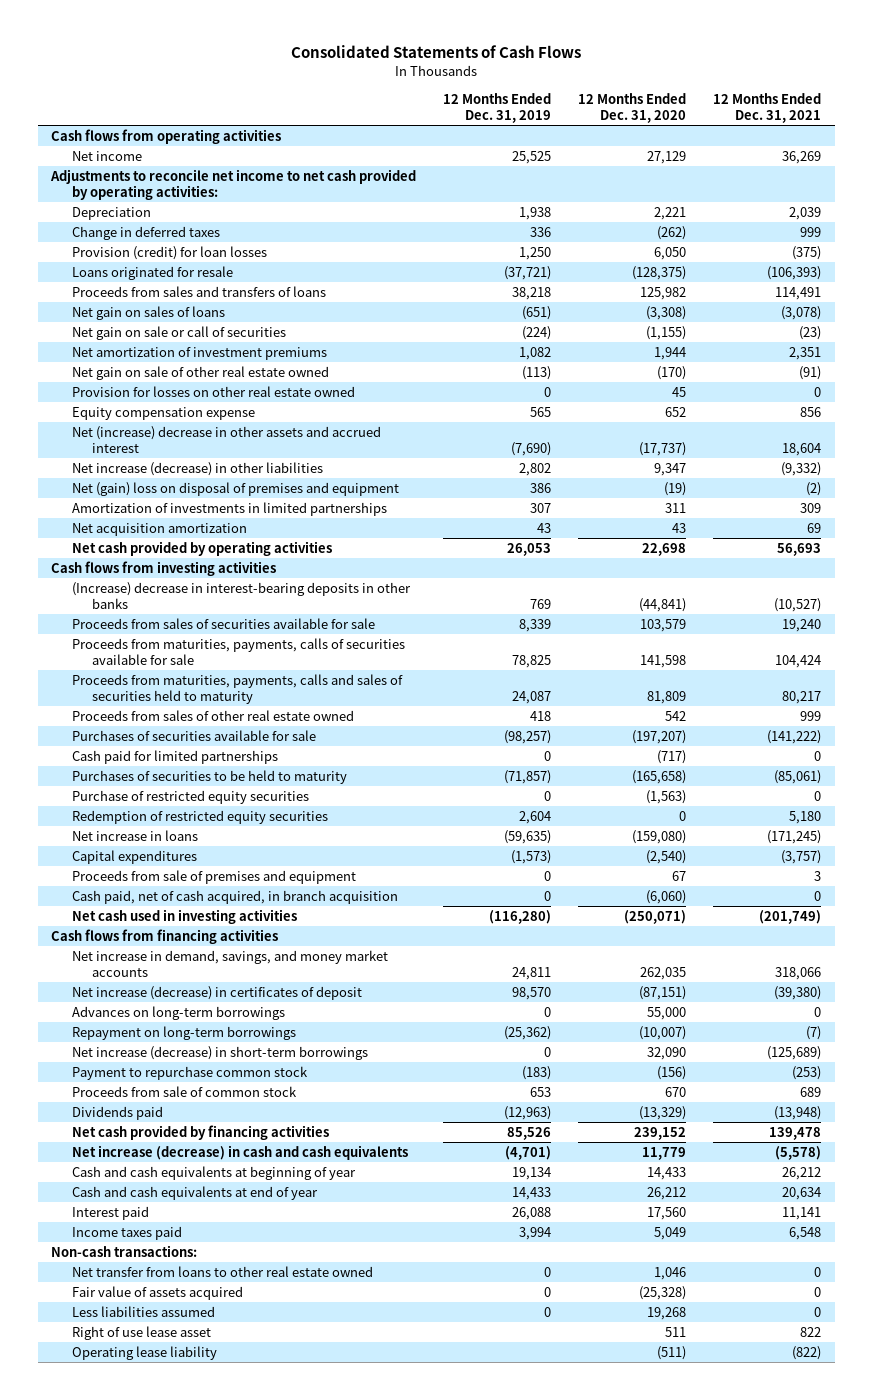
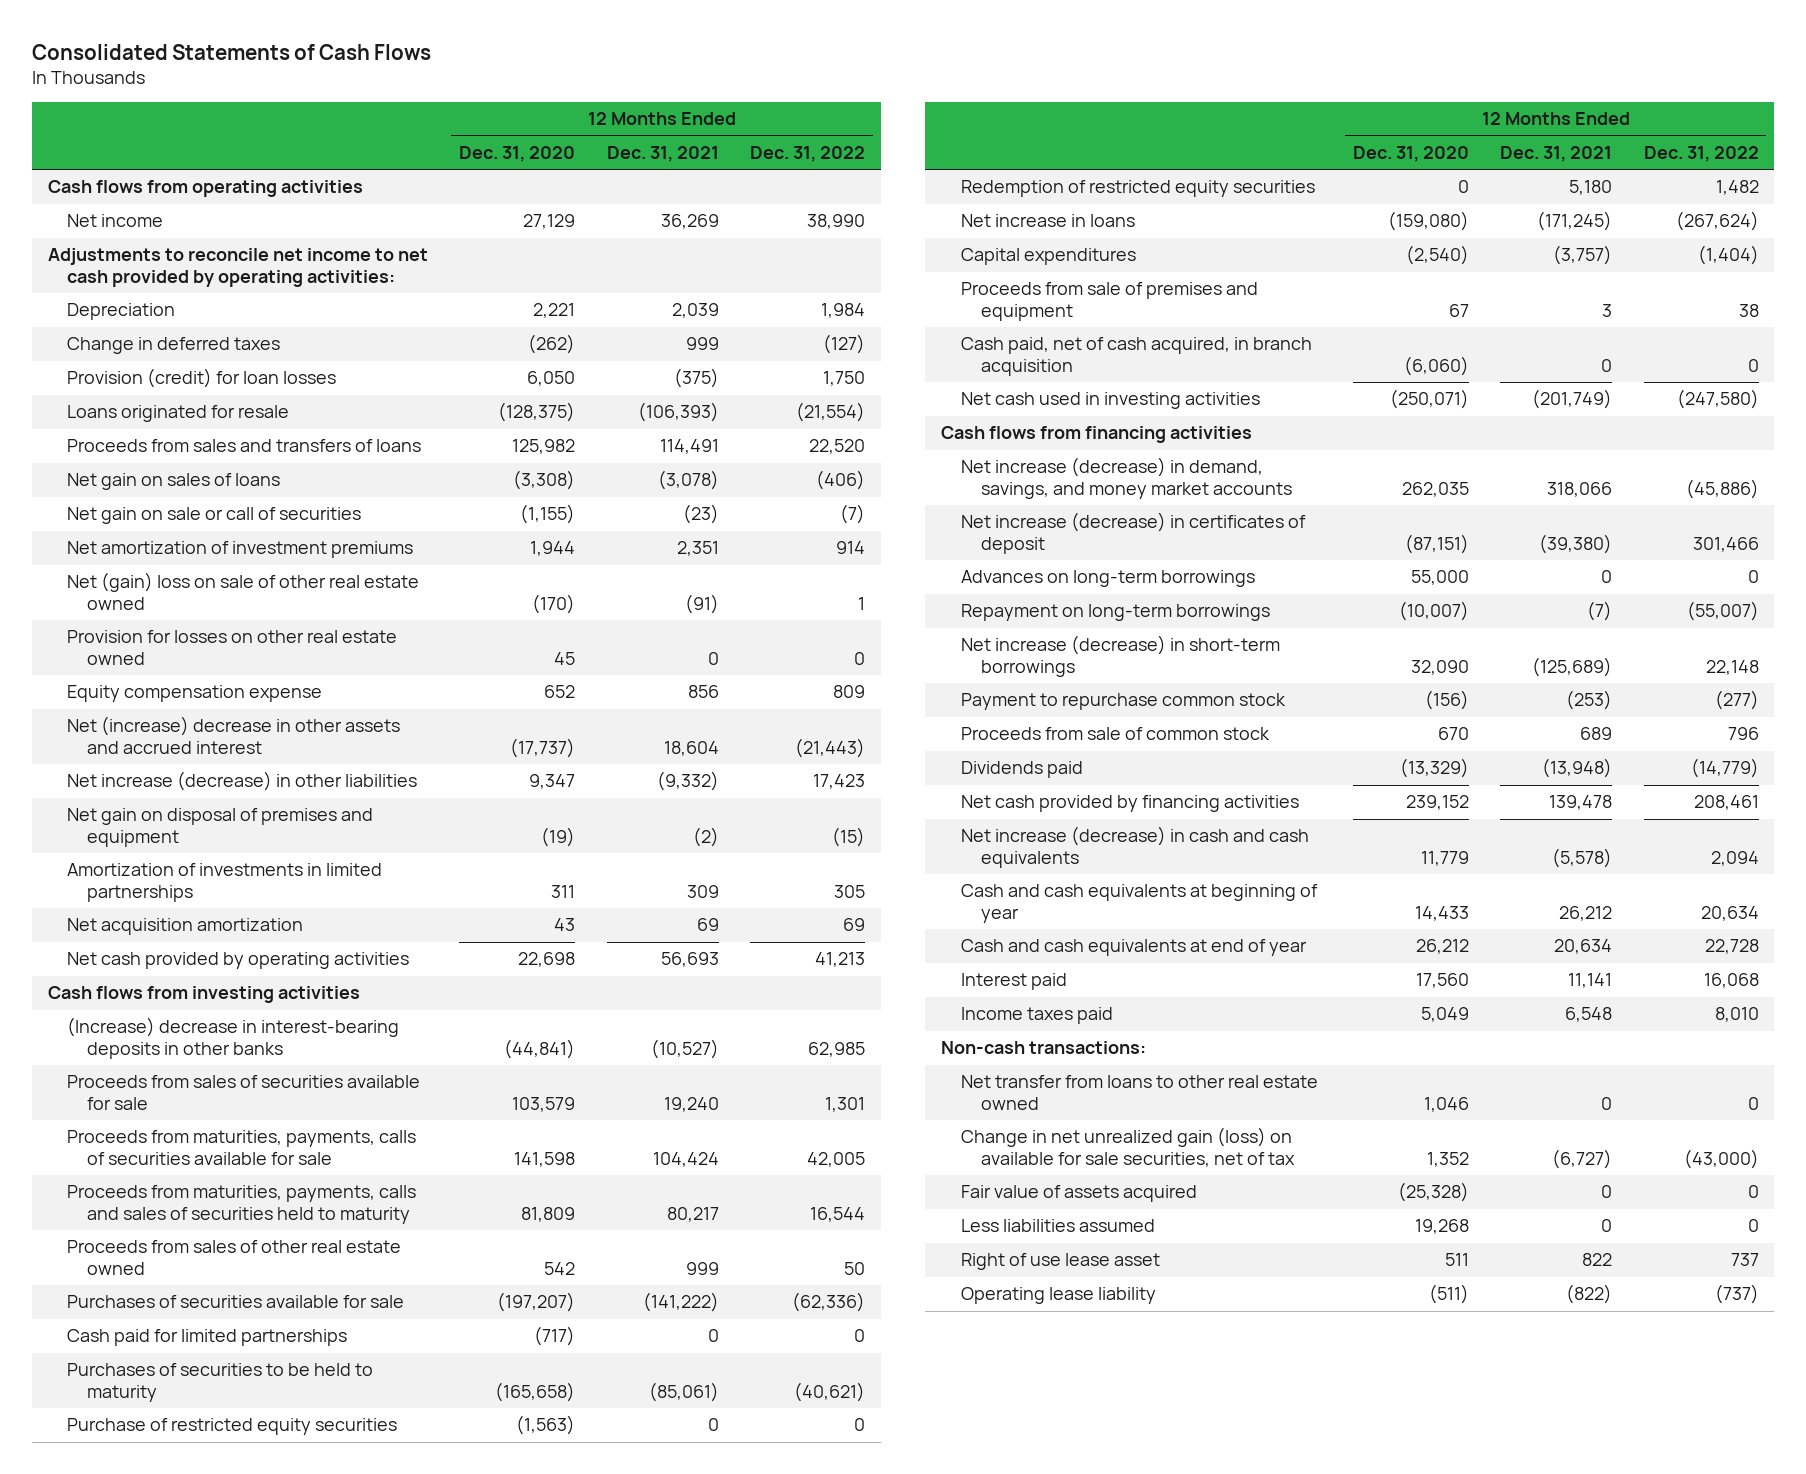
- | 12 Months Ended Dec. 31, 2019 | 12 Months Ended Dec. 31, 2020 | 12 Months Ended Dec. 31, 2021
+ | 12 Months Ended Dec. 31, 2020 | 12 Months Ended Dec. 31, 2021 | 12 Months Ended Dec. 31, 2022
- Net gain on sale of other real estate owned | (113) | (170) | (91)
+ Net (gain) loss on sale of other real estate owned | (170) | (91) | 1
- Net (gain) loss on disposal of premises and equipment | 386 | (19) | (2)
+ Net gain on disposal of premises and equipment | (19) | (2) | (15)
- Net increase in demand, savings, and money market accounts | 24,811 | 262,035 | 318,066
+ Net increase (decrease) in demand, savings, and money market accounts | 262,035 | 318,066 | (45,886)
+ Change in net unrealized gain (loss) on available for sale securities, net of tax | 1,352 | (6,727) | (43,000)

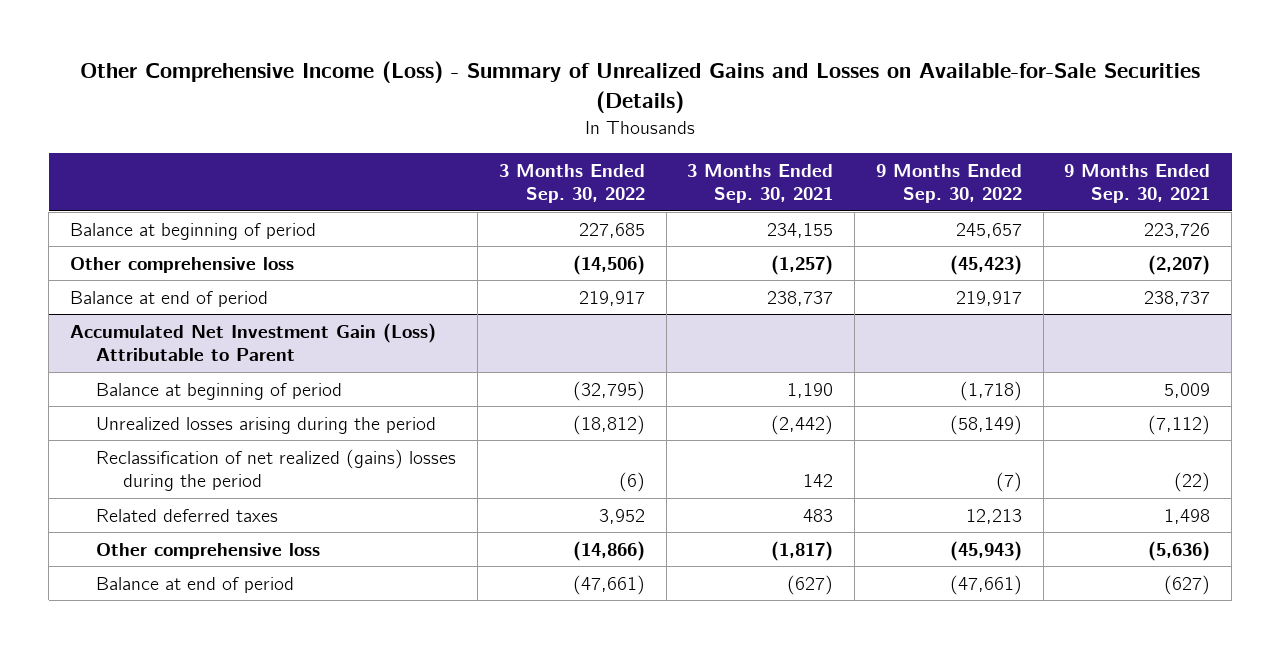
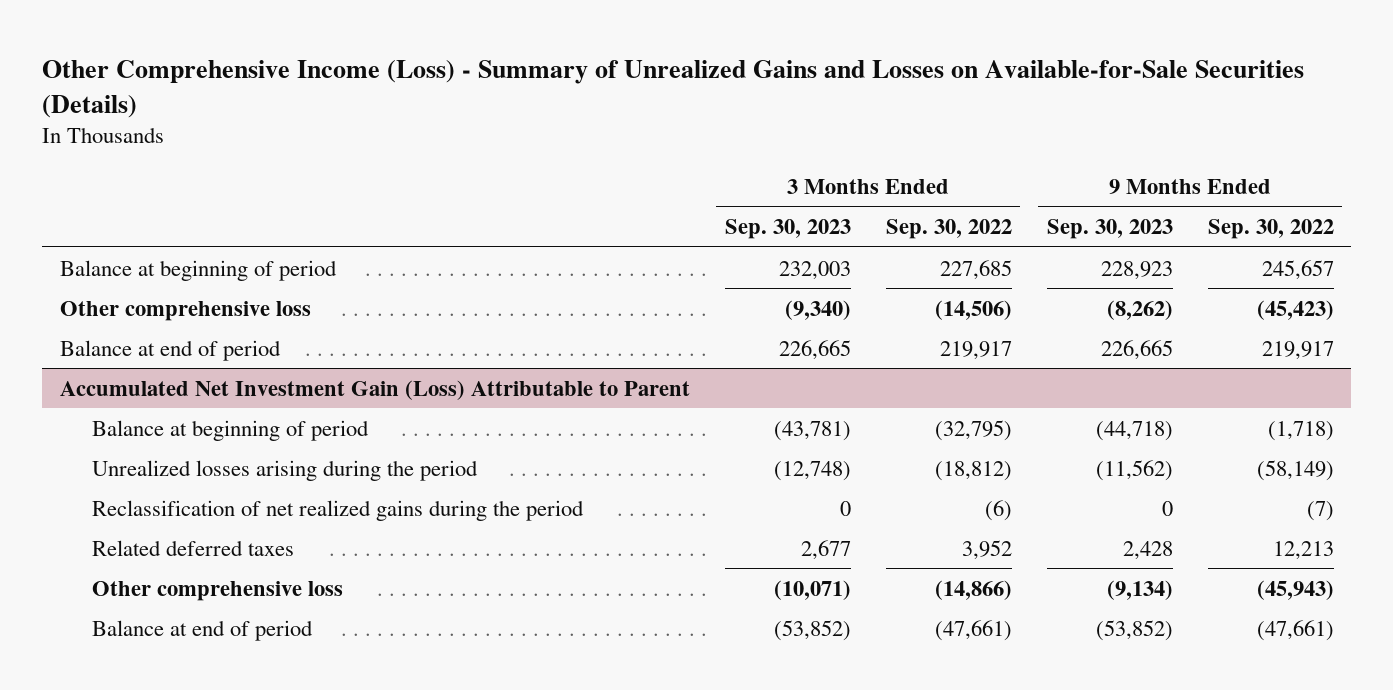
- | 3 Months Ended Sep. 30, 2022 | 3 Months Ended Sep. 30, 2021 | 9 Months Ended Sep. 30, 2022 | 9 Months Ended Sep. 30, 2021
+ | 3 Months Ended Sep. 30, 2023 | 3 Months Ended Sep. 30, 2022 | 9 Months Ended Sep. 30, 2023 | 9 Months Ended Sep. 30, 2022
@ Accumulated Net Investment Gain (Loss) Attributable to Parent
- Reclassification of net realized (gains) losses during the period | (6) | 142 | (7) | (22)
+ Reclassification of net realized gains during the period | 0 | (6) | 0 | (7)

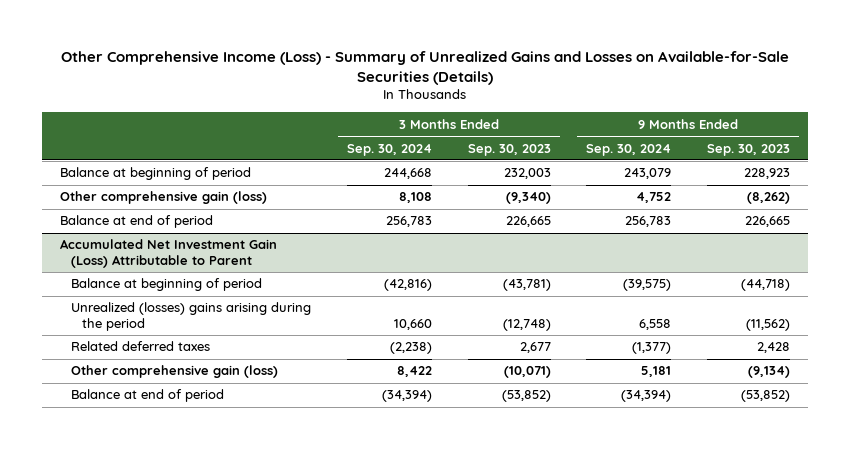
- | 3 Months Ended Sep. 30, 2023 | 3 Months Ended Sep. 30, 2022 | 9 Months Ended Sep. 30, 2023 | 9 Months Ended Sep. 30, 2022
+ | 3 Months Ended Sep. 30, 2024 | 3 Months Ended Sep. 30, 2023 | 9 Months Ended Sep. 30, 2024 | 9 Months Ended Sep. 30, 2023
- Other comprehensive loss | (9,340) | (14,506) | (8,262) | (45,423)
+ Other comprehensive gain (loss) | 8,108 | (9,340) | 4,752 | (8,262)
@ Accumulated Net Investment Gain (Loss) Attributable to Parent
- Unrealized losses arising during the period | (12,748) | (18,812) | (11,562) | (58,149)
- Reclassification of net realized gains during the period | 0 | (6) | 0 | (7)
+ Unrealized (losses) gains arising during the period | 10,660 | (12,748) | 6,558 | (11,562)
- Other comprehensive loss | (10,071) | (14,866) | (9,134) | (45,943)
+ Other comprehensive gain (loss) | 8,422 | (10,071) | 5,181 | (9,134)

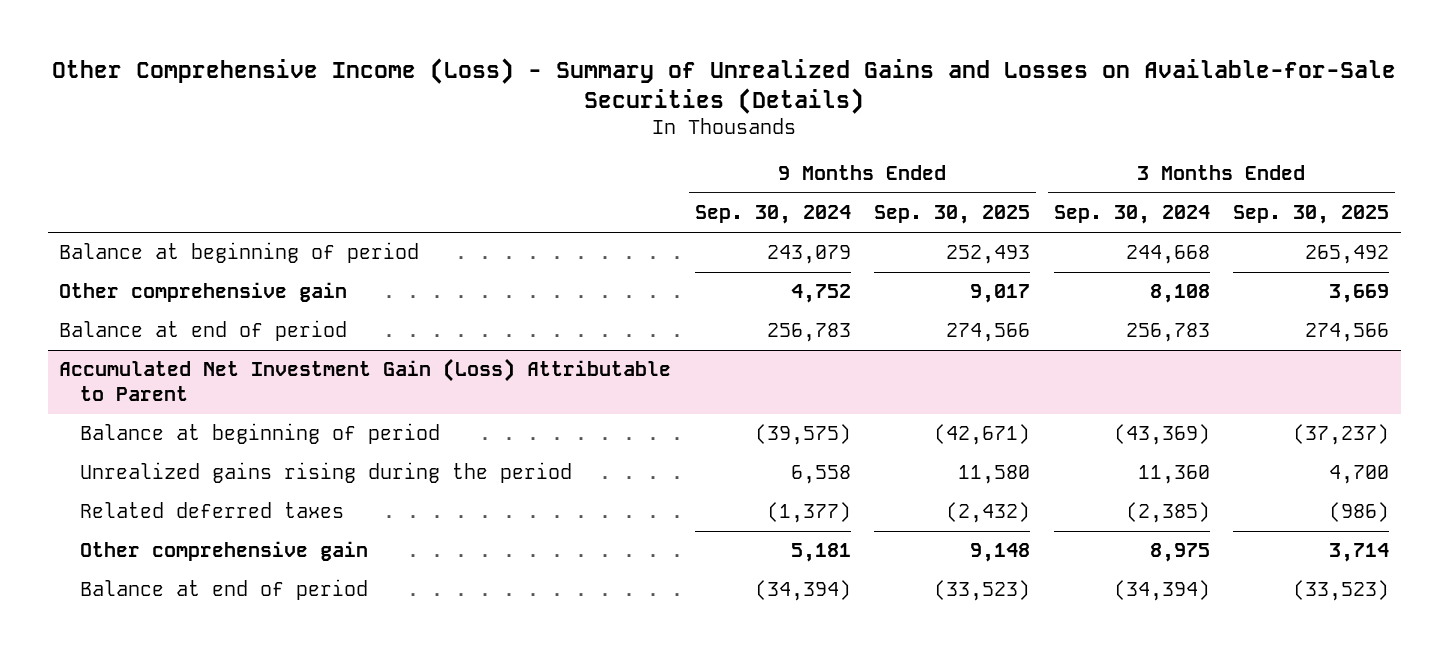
- | 3 Months Ended Sep. 30, 2024 | 3 Months Ended Sep. 30, 2023 | 9 Months Ended Sep. 30, 2024 | 9 Months Ended Sep. 30, 2023
+ | 9 Months Ended Sep. 30, 2024 | 9 Months Ended Sep. 30, 2025 | 3 Months Ended Sep. 30, 2024 | 3 Months Ended Sep. 30, 2025
- Other comprehensive gain (loss) | 8,108 | (9,340) | 4,752 | (8,262)
+ Other comprehensive gain | 4,752 | 9,017 | 8,108 | 3,669
@ Accumulated Net Investment Gain (Loss) Attributable to Parent
- Balance at beginning of period | (42,816) | (43,781) | (39,575) | (44,718)
- Unrealized (losses) gains arising during the period | 10,660 | (12,748) | 6,558 | (11,562)
- Related deferred taxes | (2,238) | 2,677 | (1,377) | 2,428
- Other comprehensive gain (loss) | 8,422 | (10,071) | 5,181 | (9,134)
+ Balance at beginning of period | (39,575) | (42,671) | (43,369) | (37,237)
+ Unrealized gains rising during the period | 6,558 | 11,580 | 11,360 | 4,700
+ Related deferred taxes | (1,377) | (2,432) | (2,385) | (986)
+ Other comprehensive gain | 5,181 | 9,148 | 8,975 | 3,714

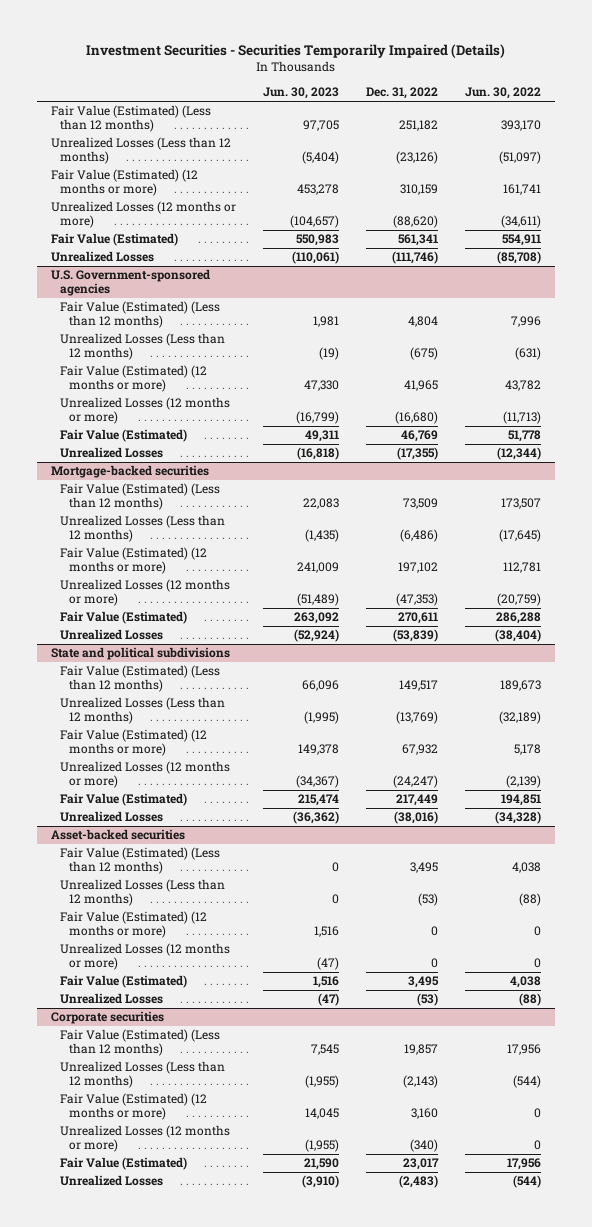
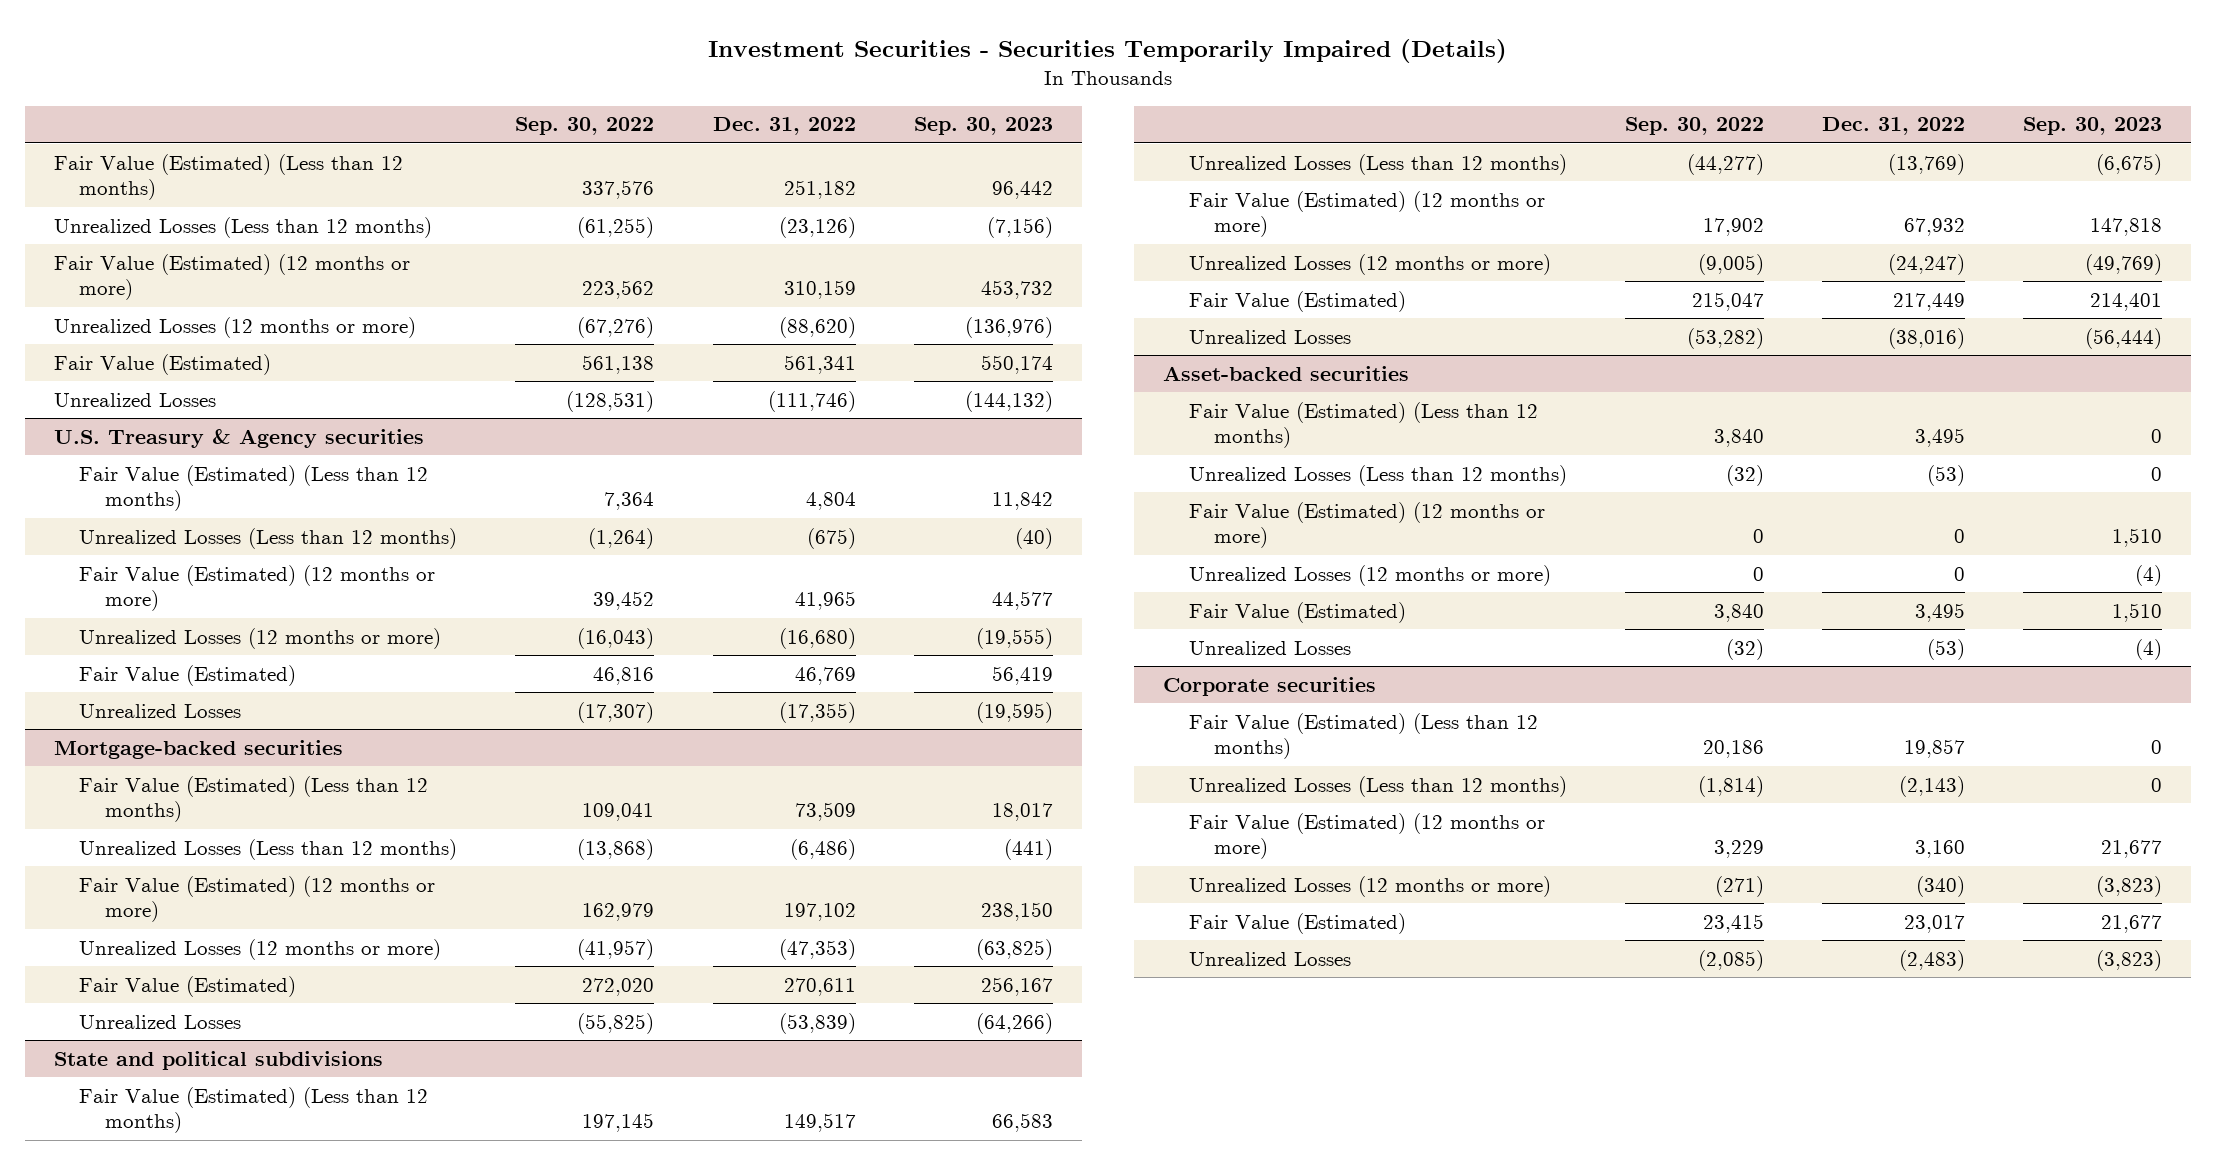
- | Jun. 30, 2023 | Dec. 31, 2022 | Jun. 30, 2022
+ | Sep. 30, 2022 | Dec. 31, 2022 | Sep. 30, 2023
- U.S. Government-sponsored agencies
+ U.S. Treasury & Agency securities

